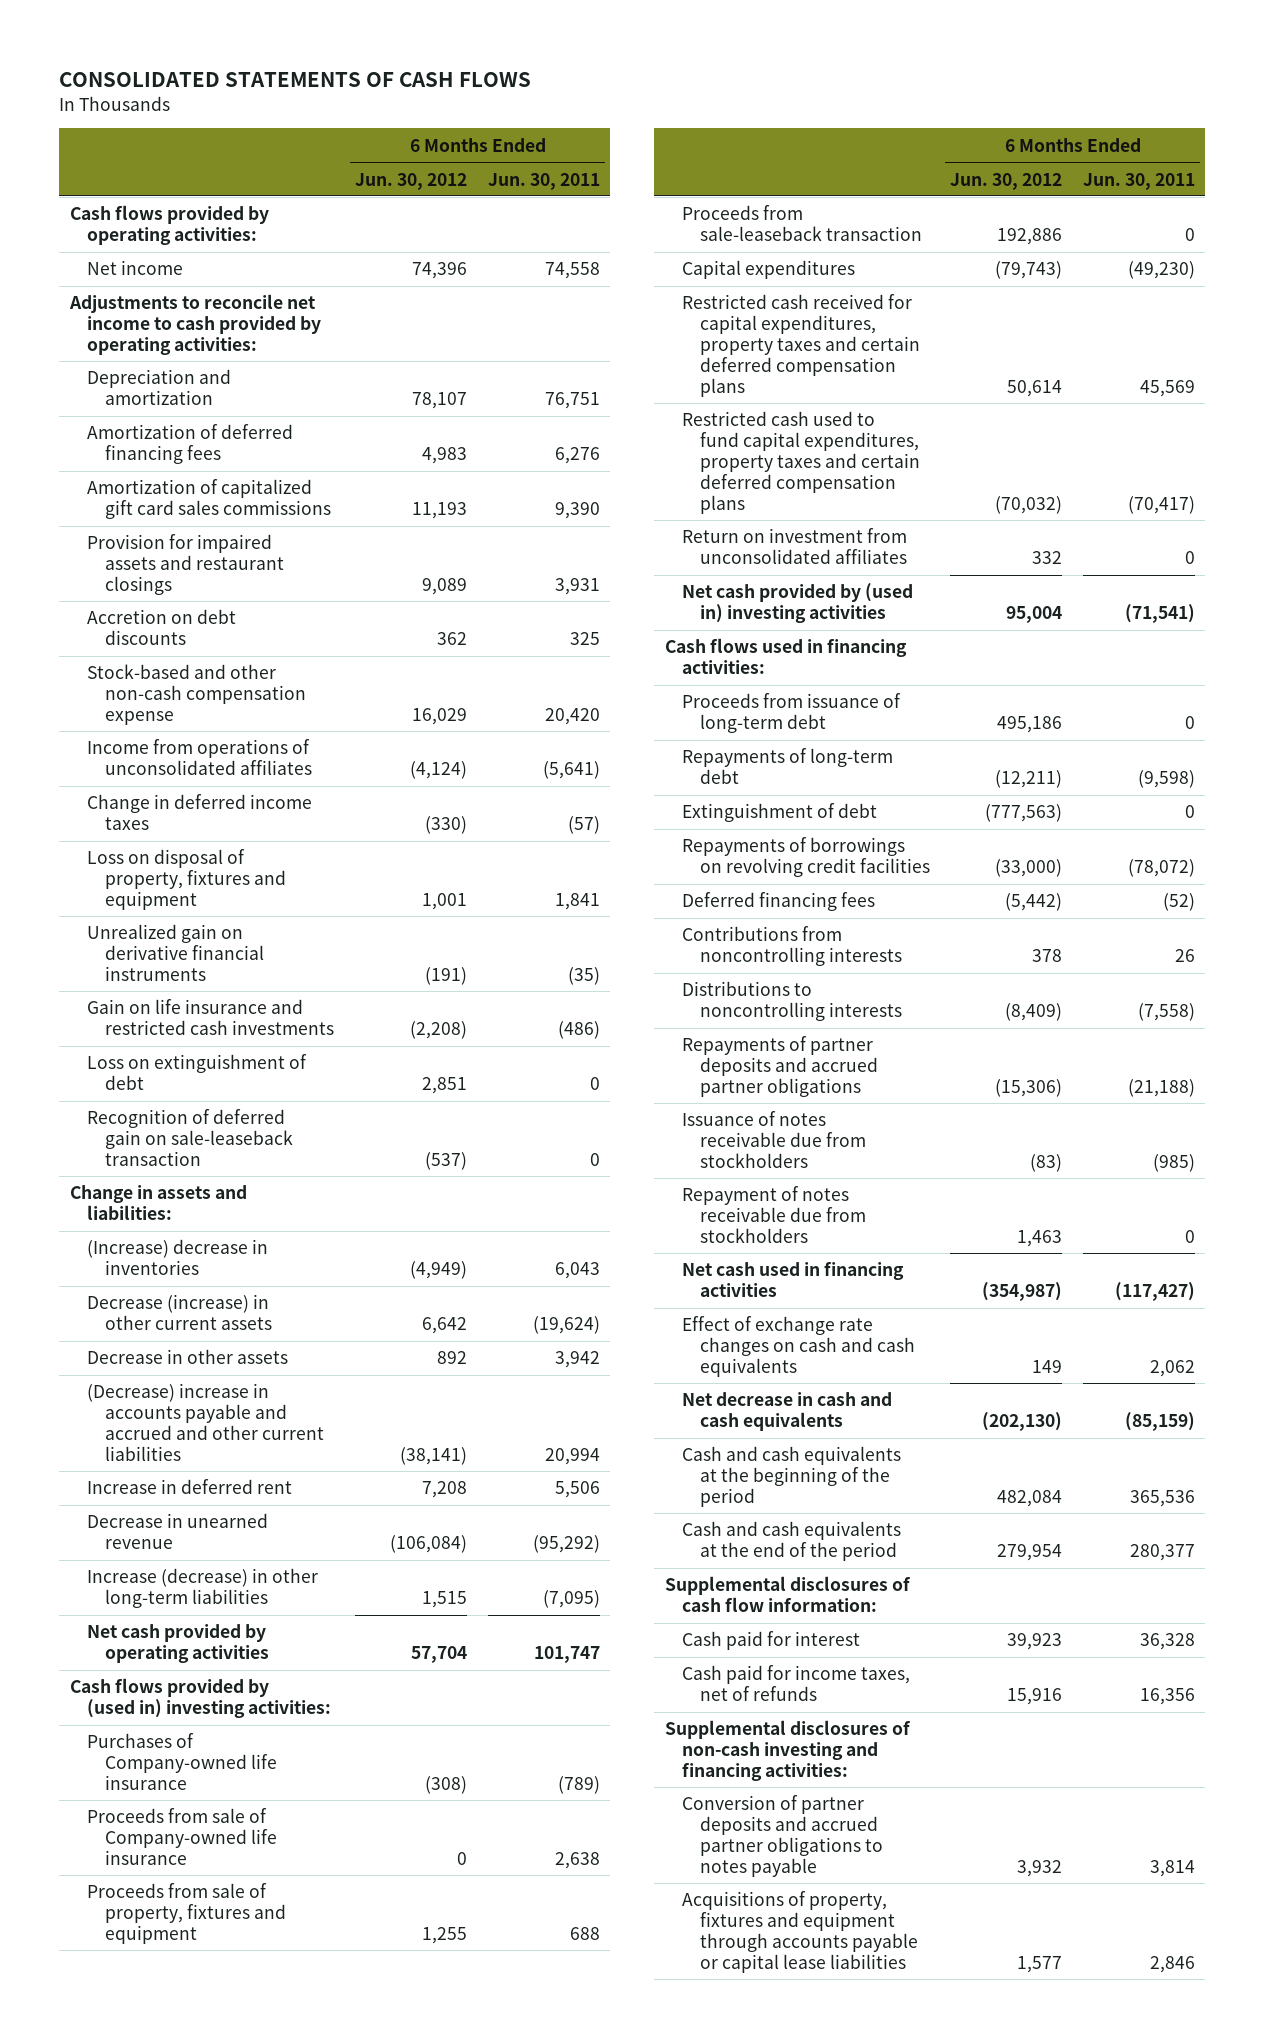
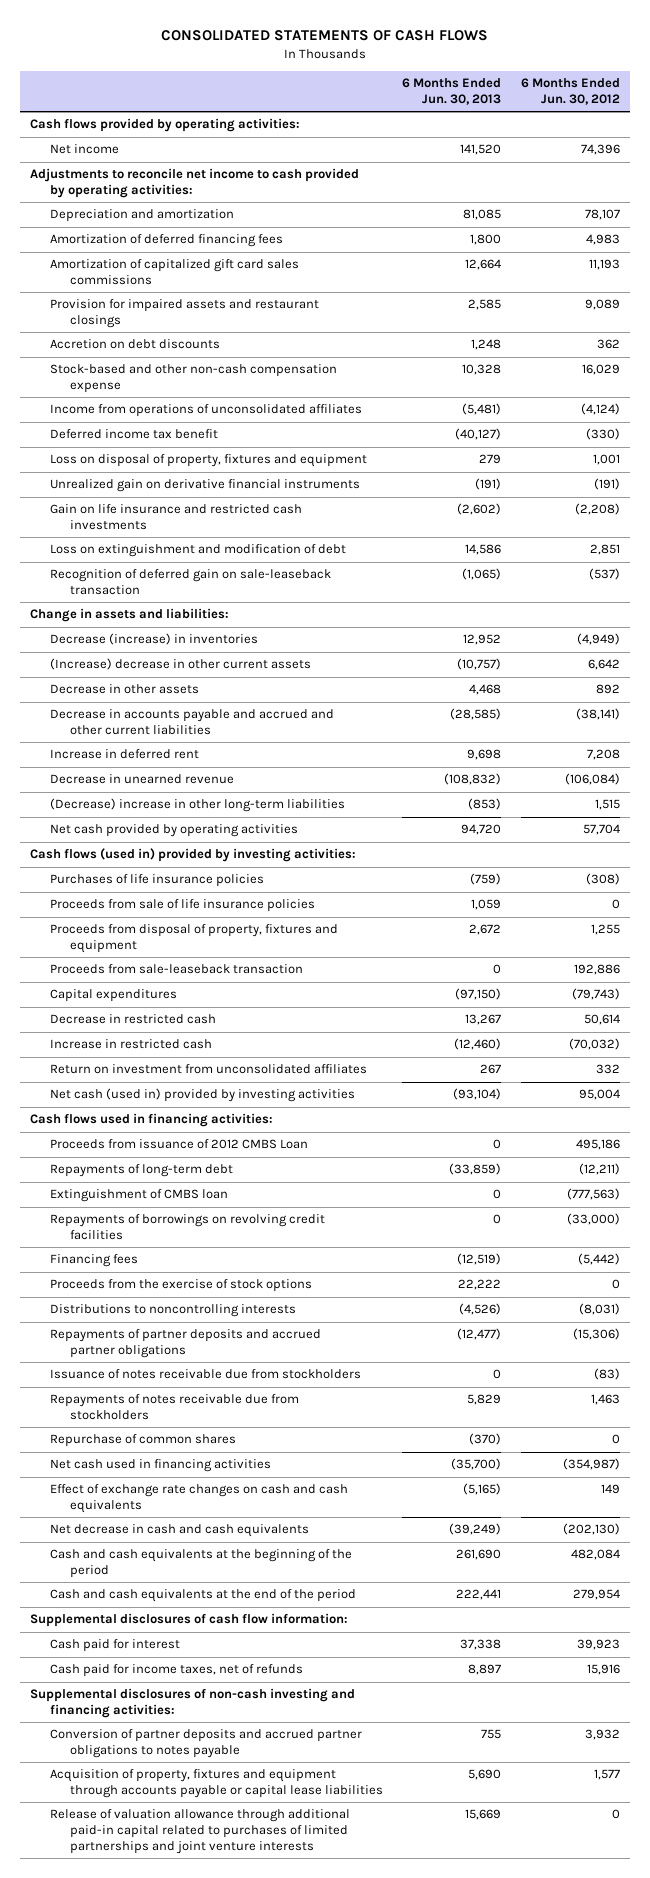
- | 6 Months Ended Jun. 30, 2012 | 6 Months Ended Jun. 30, 2011
+ | 6 Months Ended Jun. 30, 2013 | 6 Months Ended Jun. 30, 2012
- Change in deferred income taxes | (330) | (57)
+ Deferred income tax benefit | (40,127) | (330)
- Loss on extinguishment of debt | 2,851 | 0
+ Loss on extinguishment and modification of debt | 14,586 | 2,851
- (Increase) decrease in inventories | (4,949) | 6,043
- Decrease (increase) in other current assets | 6,642 | (19,624)
+ Decrease (increase) in inventories | 12,952 | (4,949)
+ (Increase) decrease in other current assets | (10,757) | 6,642
- (Decrease) increase in accounts payable and accrued and other current liabilities | (38,141) | 20,994
+ Decrease in accounts payable and accrued and other current liabilities | (28,585) | (38,141)
- Increase (decrease) in other long-term liabilities | 1,515 | (7,095)
+ (Decrease) increase in other long-term liabilities | (853) | 1,515
- Cash flows provided by (used in) investing activities:
- Purchases of Company-owned life insurance | (308) | (789)
- Proceeds from sale of Company-owned life insurance | 0 | 2,638
- Proceeds from sale of property, fixtures and equipment | 1,255 | 688
+ Cash flows (used in) provided by investing activities:
+ Purchases of life insurance policies | (759) | (308)
+ Proceeds from sale of life insurance policies | 1,059 | 0
+ Proceeds from disposal of property, fixtures and equipment | 2,672 | 1,255
- Restricted cash received for capital expenditures, property taxes and certain deferred compensation plans | 50,614 | 45,569
- Restricted cash used to fund capital expenditures, property taxes and certain deferred compensation plans | (70,032) | (70,417)
+ Decrease in restricted cash | 13,267 | 50,614
+ Increase in restricted cash | (12,460) | (70,032)
- Net cash provided by (used in) investing activities | 95,004 | (71,541)
+ Net cash (used in) provided by investing activities | (93,104) | 95,004
- Proceeds from issuance of long-term debt | 495,186 | 0
+ Proceeds from issuance of 2012 CMBS Loan | 0 | 495,186
- Extinguishment of debt | (777,563) | 0
+ Extinguishment of CMBS loan | 0 | (777,563)
- Deferred financing fees | (5,442) | (52)
- Contributions from noncontrolling interests | 378 | 26
- Distributions to noncontrolling interests | (8,409) | (7,558)
+ Financing fees | (12,519) | (5,442)
+ Proceeds from the exercise of stock options | 22,222 | 0
+ Distributions to noncontrolling interests | (4,526) | (8,031)
- Repayment of notes receivable due from stockholders | 1,463 | 0
+ Repayments of notes receivable due from stockholders | 5,829 | 1,463
+ Repurchase of common shares | (370) | 0
- Acquisitions of property, fixtures and equipment through accounts payable or capital lease liabilities | 1,577 | 2,846
+ Acquisition of property, fixtures and equipment through accounts payable or capital lease liabilities | 5,690 | 1,577
+ Release of valuation allowance through additional paid-in capital related to purchases of limited partnerships and joint venture interests | 15,669 | 0

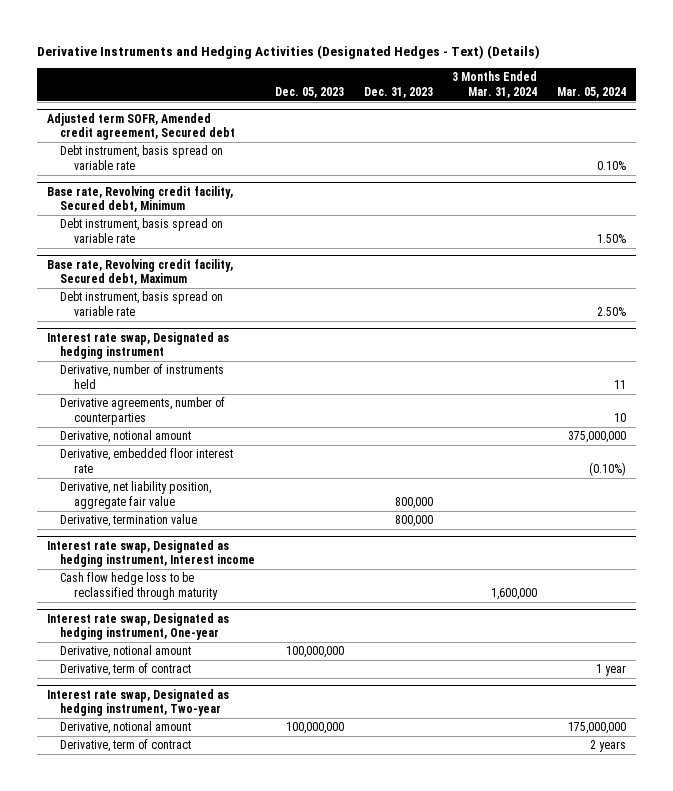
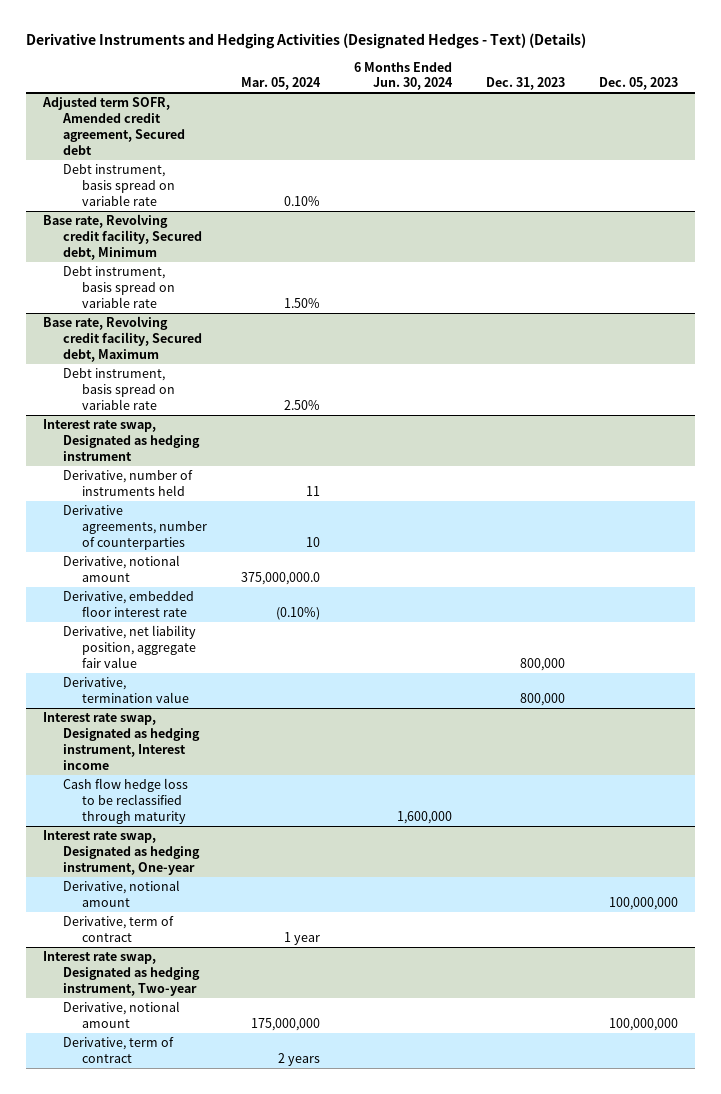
- | Dec. 05, 2023 | Dec. 31, 2023 | 3 Months Ended Mar. 31, 2024 | Mar. 05, 2024
+ | Mar. 05, 2024 | 6 Months Ended Jun. 30, 2024 | Dec. 31, 2023 | Dec. 05, 2023
@ Interest rate swap, Designated as hedging instrument
- Derivative, notional amount | | | | 375,000,000
+ Derivative, notional amount | 375,000,000.0 | | |

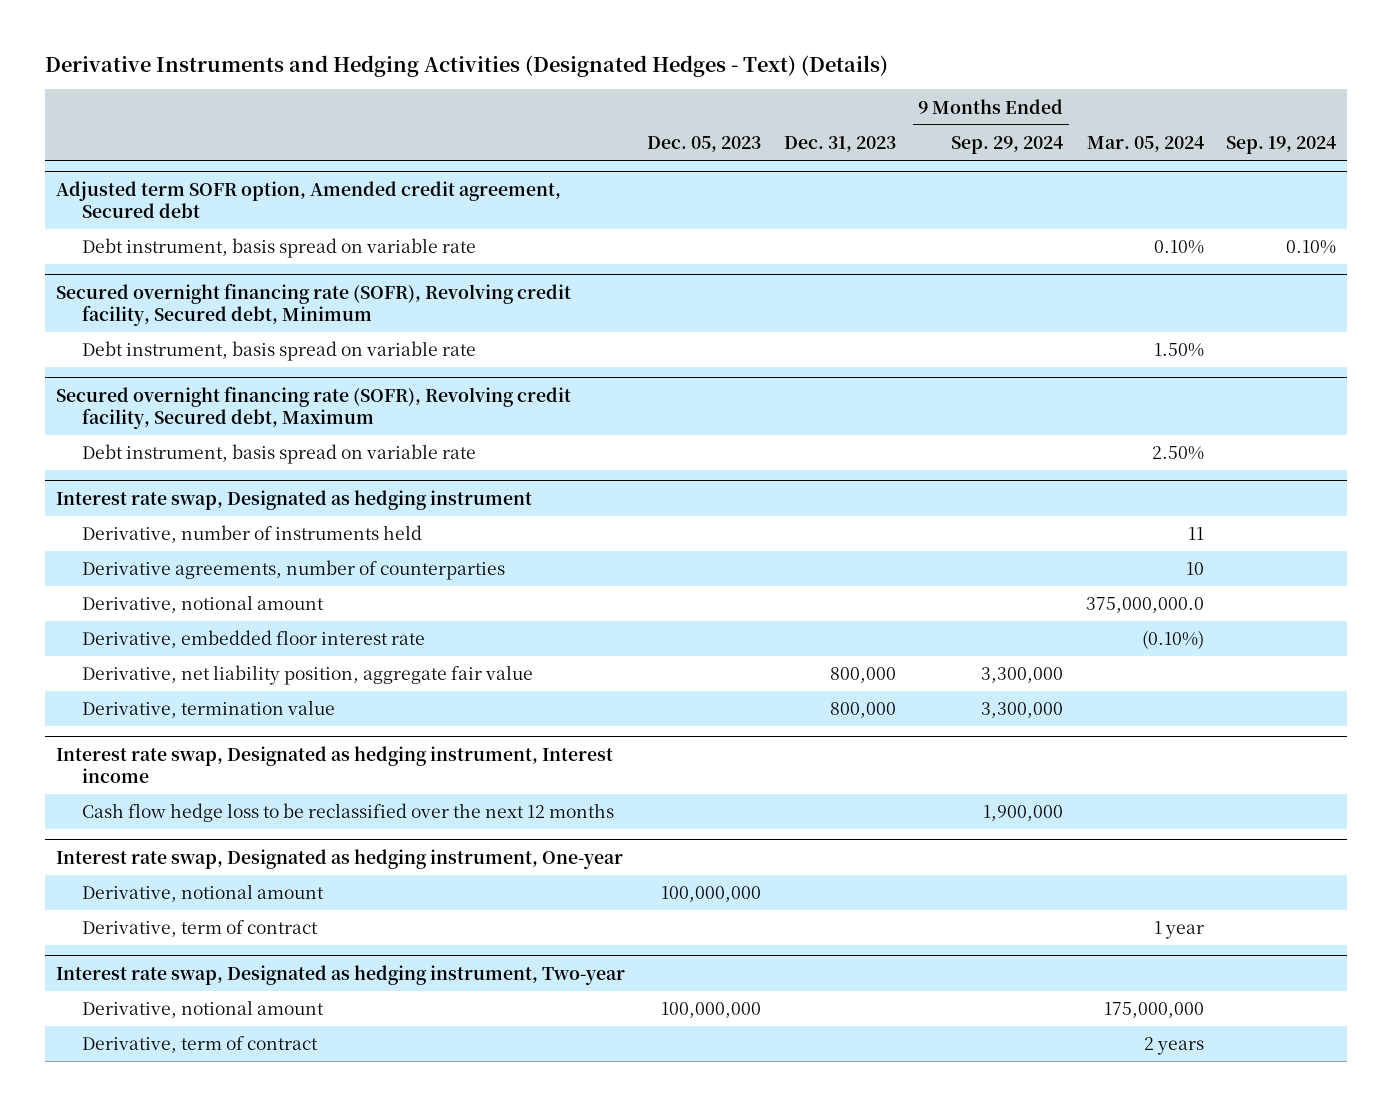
- | Mar. 05, 2024 | 6 Months Ended Jun. 30, 2024 | Dec. 31, 2023 | Dec. 05, 2023
+ | Dec. 05, 2023 | Dec. 31, 2023 | 9 Months Ended Sep. 29, 2024 | Mar. 05, 2024 | Sep. 19, 2024
- Adjusted term SOFR, Amended credit agreement, Secured debt
+ Adjusted term SOFR option, Amended credit agreement, Secured debt
- Base rate, Revolving credit facility, Secured debt, Minimum
+ Secured overnight financing rate (SOFR), Revolving credit facility, Secured debt, Minimum
- Base rate, Revolving credit facility, Secured debt, Maximum
+ Secured overnight financing rate (SOFR), Revolving credit facility, Secured debt, Maximum
@ Interest rate swap, Designated as hedging instrument, Interest income
- Cash flow hedge loss to be reclassified through maturity | | 1,600,000 | |
+ Cash flow hedge loss to be reclassified over the next 12 months | | | 1,900,000 | |

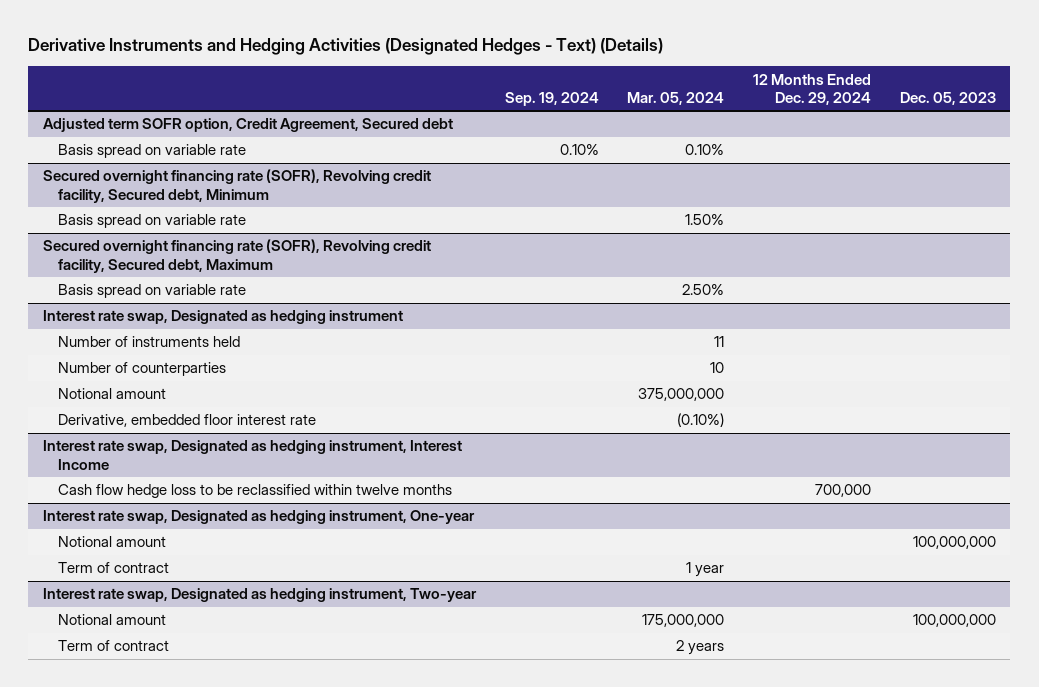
- | Dec. 05, 2023 | Dec. 31, 2023 | 9 Months Ended Sep. 29, 2024 | Mar. 05, 2024 | Sep. 19, 2024
+ | Sep. 19, 2024 | Mar. 05, 2024 | 12 Months Ended Dec. 29, 2024 | Dec. 05, 2023
- Adjusted term SOFR option, Amended credit agreement, Secured debt
- Debt instrument, basis spread on variable rate | | | | 0.10% | 0.10%
+ Adjusted term SOFR option, Credit Agreement, Secured debt
+ Basis spread on variable rate | 0.10% | 0.10% | |
@ Secured overnight financing rate (SOFR), Revolving credit facility, Secured debt, Minimum
- Debt instrument, basis spread on variable rate | | | | 1.50% |
+ Basis spread on variable rate | | 1.50% | |
@ Secured overnight financing rate (SOFR), Revolving credit facility, Secured debt, Maximum
- Debt instrument, basis spread on variable rate | | | | 2.50% |
+ Basis spread on variable rate | | 2.50% | |
@ Interest rate swap, Designated as hedging instrument
- Derivative, number of instruments held | | | | 11 |
- Derivative agreements, number of counterparties | | | | 10 |
- Derivative, notional amount | | | | 375,000,000.0 |
+ Number of instruments held | | 11 | |
+ Number of counterparties | | 10 | |
+ Notional amount | | 375,000,000 | |
- Derivative, net liability position, aggregate fair value | | 800,000 | 3,300,000 | |
- Derivative, termination value | | 800,000 | 3,300,000 | |
- Interest rate swap, Designated as hedging instrument, Interest income
- Cash flow hedge loss to be reclassified over the next 12 months | | | 1,900,000 | |
+ Interest rate swap, Designated as hedging instrument, Interest Income
+ Cash flow hedge loss to be reclassified within twelve months | | | 700,000 |
@ Interest rate swap, Designated as hedging instrument, One-year
- Derivative, notional amount | 100,000,000 | | | |
- Derivative, term of contract | | | | 1 year |
+ Notional amount | | | | 100,000,000
+ Term of contract | | 1 year | |
@ Interest rate swap, Designated as hedging instrument, Two-year
- Derivative, notional amount | 100,000,000 | | | 175,000,000 |
- Derivative, term of contract | | | | 2 years |
+ Notional amount | | 175,000,000 | | 100,000,000
+ Term of contract | | 2 years | |

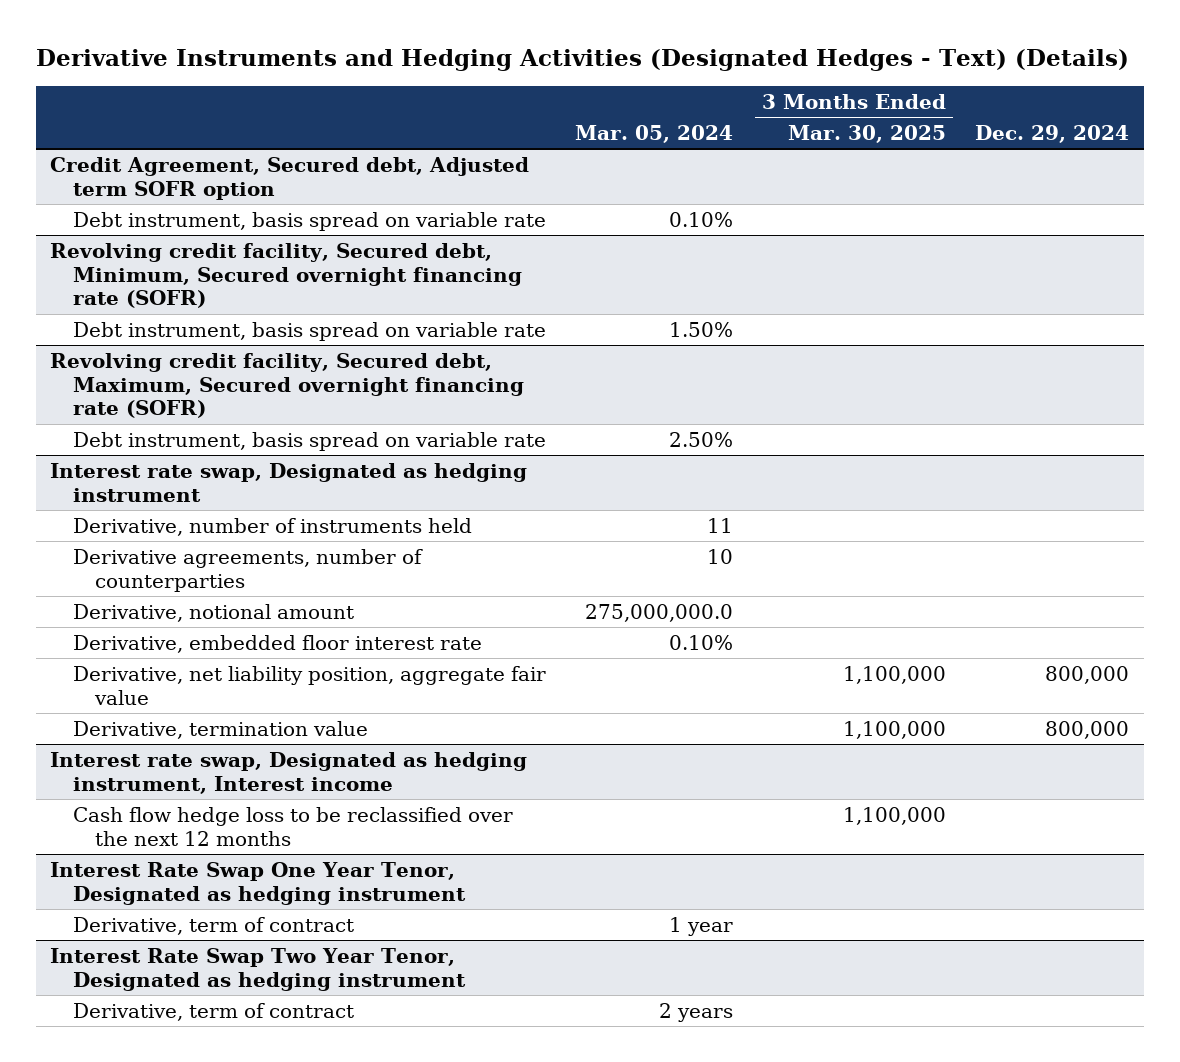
- | Sep. 19, 2024 | Mar. 05, 2024 | 12 Months Ended Dec. 29, 2024 | Dec. 05, 2023
+ | Mar. 05, 2024 | 3 Months Ended Mar. 30, 2025 | Dec. 29, 2024
- Adjusted term SOFR option, Credit Agreement, Secured debt
- Basis spread on variable rate | 0.10% | 0.10% | |
- Secured overnight financing rate (SOFR), Revolving credit facility, Secured debt, Minimum
- Basis spread on variable rate | | 1.50% | |
- Secured overnight financing rate (SOFR), Revolving credit facility, Secured debt, Maximum
- Basis spread on variable rate | | 2.50% | |
+ Credit Agreement, Secured debt, Adjusted term SOFR option
+ Debt instrument, basis spread on variable rate | 0.10% | |
+ Revolving credit facility, Secured debt, Minimum, Secured overnight financing rate (SOFR)
+ Debt instrument, basis spread on variable rate | 1.50% | |
+ Revolving credit facility, Secured debt, Maximum, Secured overnight financing rate (SOFR)
+ Debt instrument, basis spread on variable rate | 2.50% | |
@ Interest rate swap, Designated as hedging instrument
- Number of instruments held | | 11 | |
- Number of counterparties | | 10 | |
- Notional amount | | 375,000,000 | |
- Derivative, embedded floor interest rate | | (0.10%) | |
- Interest rate swap, Designated as hedging instrument, Interest Income
- Cash flow hedge loss to be reclassified within twelve months | | | 700,000 |
- Interest rate swap, Designated as hedging instrument, One-year
- Notional amount | | | | 100,000,000
- Term of contract | | 1 year | |
- Interest rate swap, Designated as hedging instrument, Two-year
- Notional amount | | 175,000,000 | | 100,000,000
- Term of contract | | 2 years | |
@ Interest rate swap, Designated as hedging instrument
+ Derivative, number of instruments held | 11 | |
+ Derivative agreements, number of counterparties | 10 | |
+ Derivative, notional amount | 275,000,000.0 | |
+ Derivative, embedded floor interest rate | 0.10% | |
+ Derivative, net liability position, aggregate fair value | | 1,100,000 | 800,000
+ Derivative, termination value | | 1,100,000 | 800,000
+ Interest rate swap, Designated as hedging instrument, Interest income
+ Cash flow hedge loss to be reclassified over the next 12 months | | 1,100,000 |
+ Interest Rate Swap One Year Tenor, Designated as hedging instrument
+ Derivative, term of contract | 1 year | |
+ Interest Rate Swap Two Year Tenor, Designated as hedging instrument
+ Derivative, term of contract | 2 years | |

